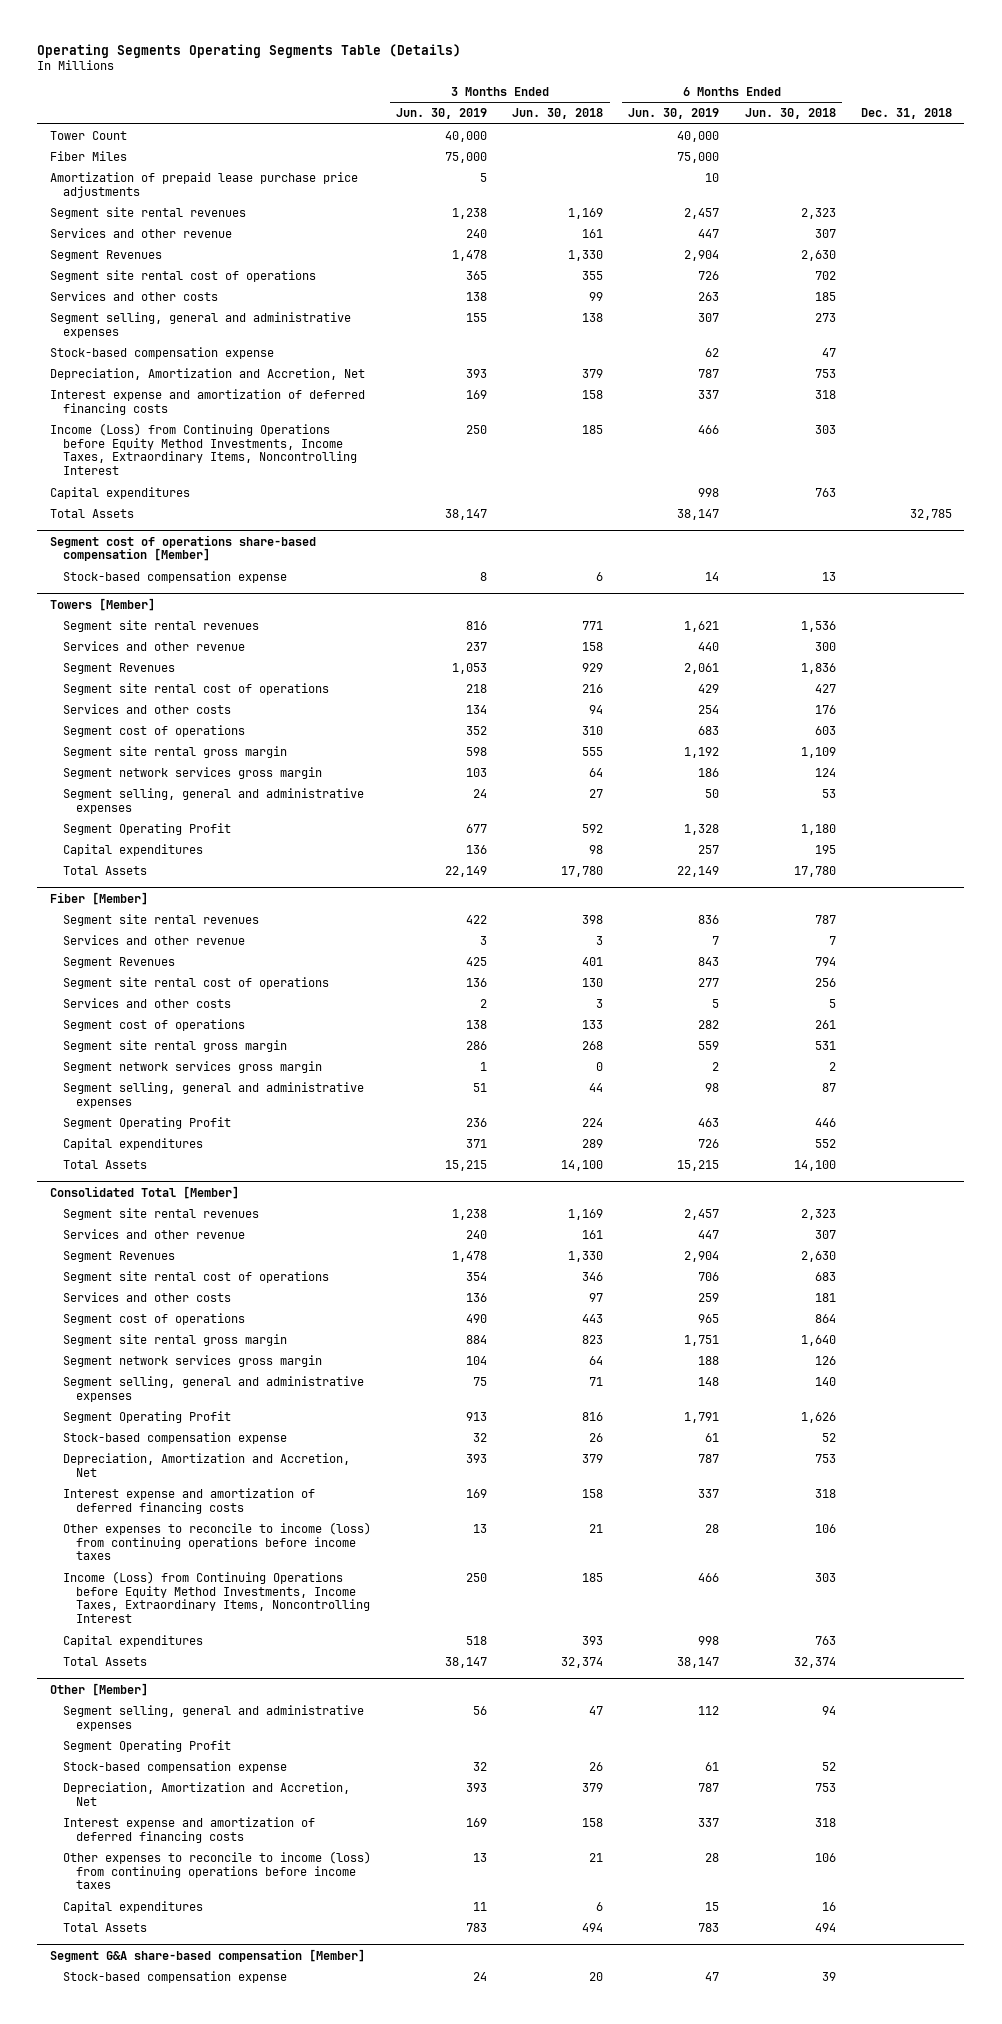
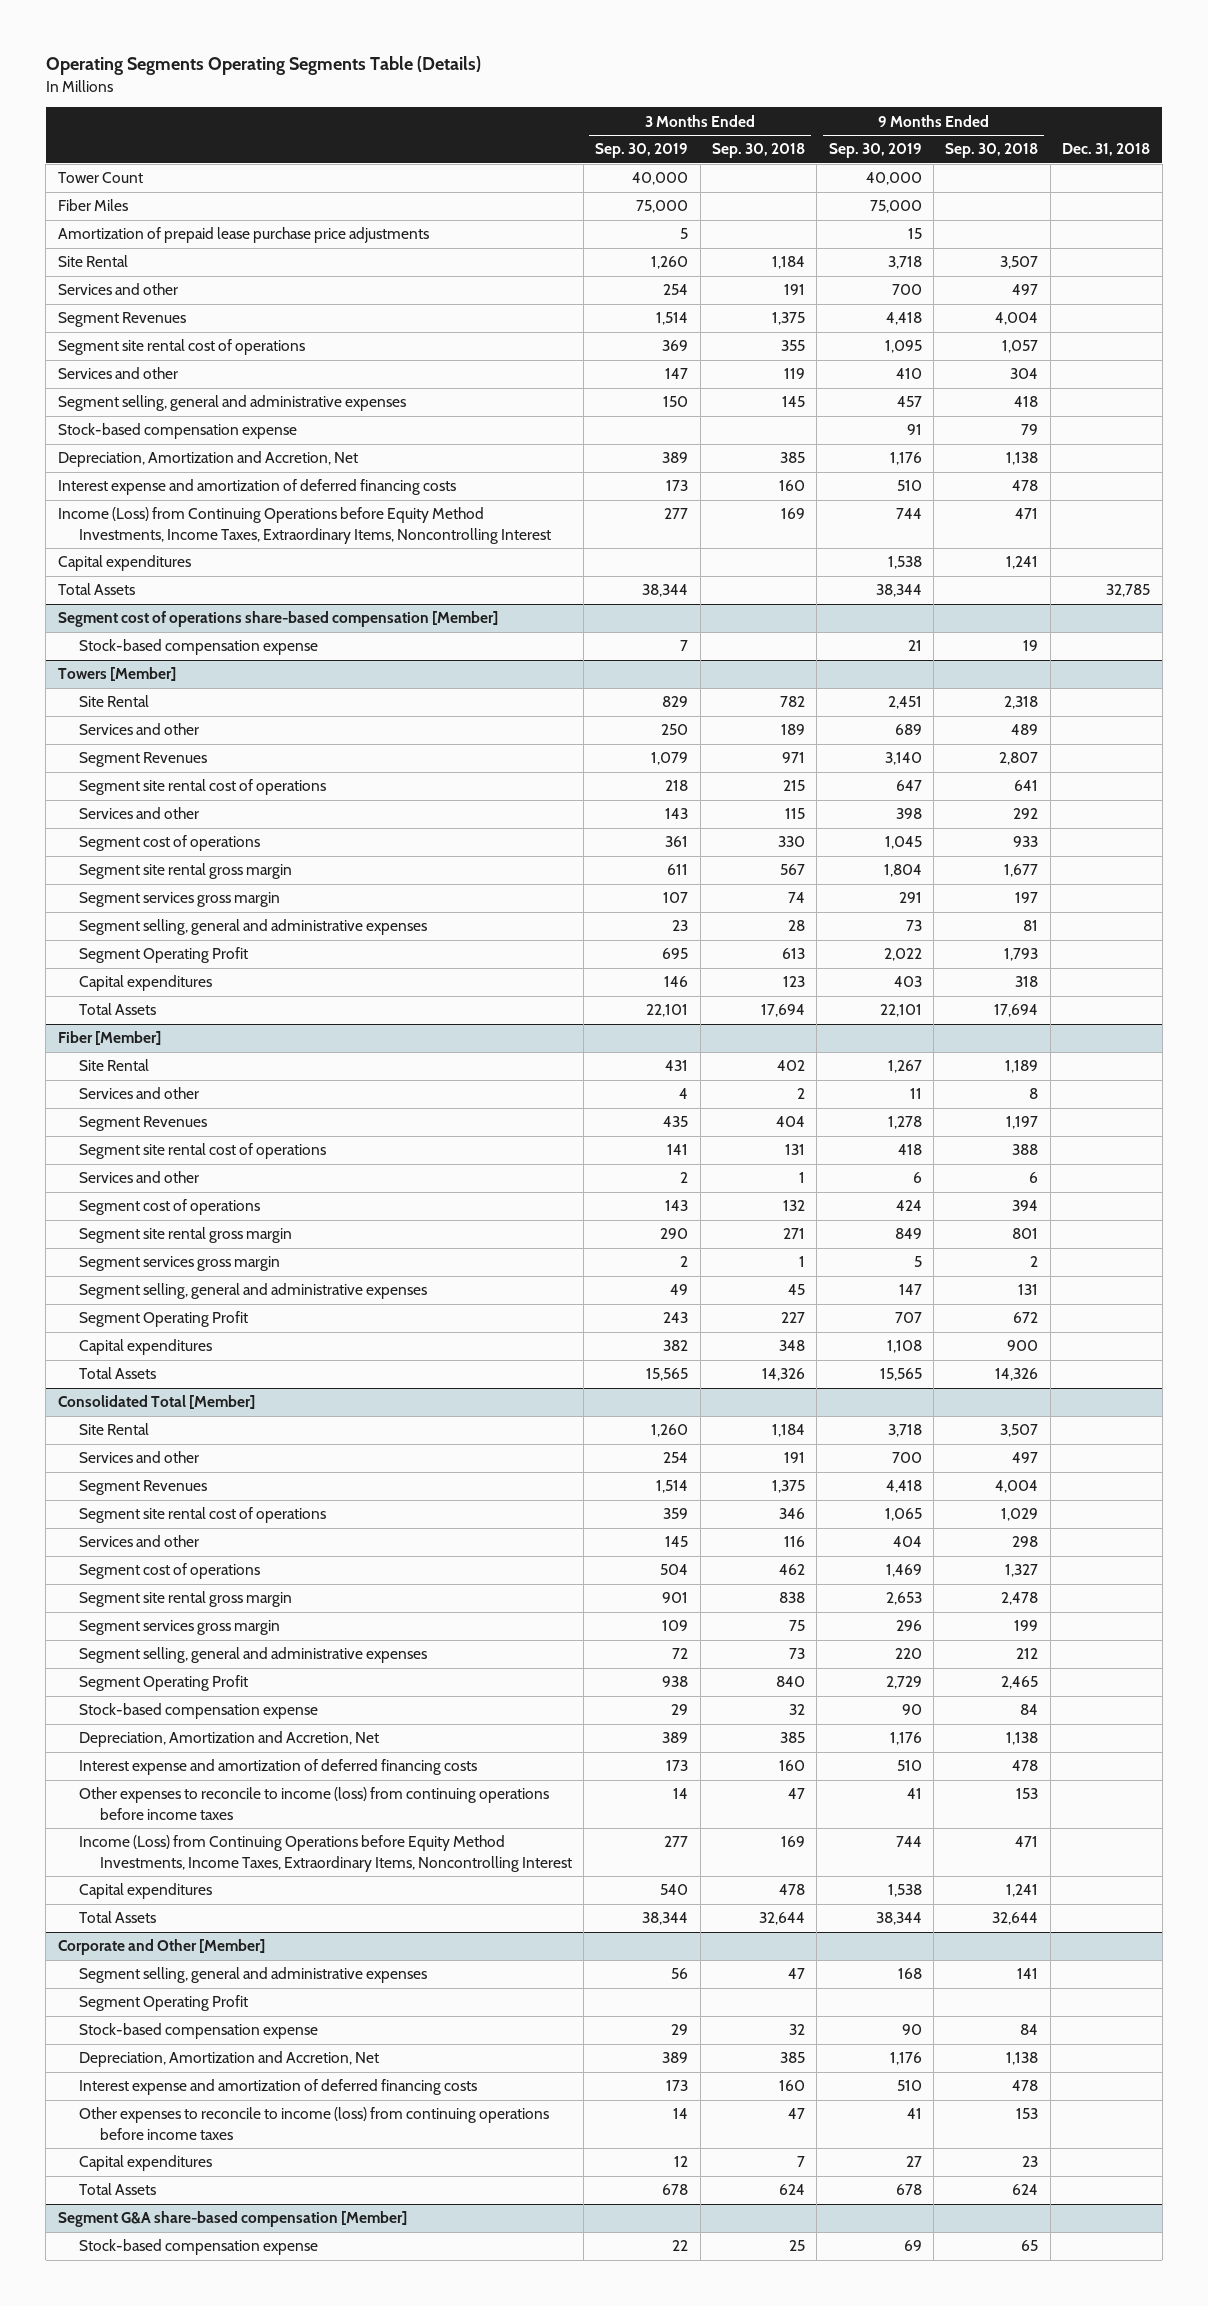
- | 3 Months Ended Jun. 30, 2019 | 3 Months Ended Jun. 30, 2018 | 6 Months Ended Jun. 30, 2019 | 6 Months Ended Jun. 30, 2018 | Dec. 31, 2018
+ | 3 Months Ended Sep. 30, 2019 | 3 Months Ended Sep. 30, 2018 | 9 Months Ended Sep. 30, 2019 | 9 Months Ended Sep. 30, 2018 | Dec. 31, 2018
- Segment site rental revenues | 1,238 | 1,169 | 2,457 | 2,323 |
- Services and other revenue | 240 | 161 | 447 | 307 |
+ Site Rental | 1,260 | 1,184 | 3,718 | 3,507 |
+ Services and other | 254 | 191 | 700 | 497 |
- Services and other costs | 138 | 99 | 263 | 185 |
+ Services and other | 147 | 119 | 410 | 304 |
@ Towers [Member]
- Segment site rental revenues | 816 | 771 | 1,621 | 1,536 |
- Services and other revenue | 237 | 158 | 440 | 300 |
+ Site Rental | 829 | 782 | 2,451 | 2,318 |
+ Services and other | 250 | 189 | 689 | 489 |
- Services and other costs | 134 | 94 | 254 | 176 |
+ Services and other | 143 | 115 | 398 | 292 |
- Segment network services gross margin | 103 | 64 | 186 | 124 |
+ Segment services gross margin | 107 | 74 | 291 | 197 |
@ Fiber [Member]
- Segment site rental revenues | 422 | 398 | 836 | 787 |
- Services and other revenue | 3 | 3 | 7 | 7 |
+ Site Rental | 431 | 402 | 1,267 | 1,189 |
+ Services and other | 4 | 2 | 11 | 8 |
- Services and other costs | 2 | 3 | 5 | 5 |
+ Services and other | 2 | 1 | 6 | 6 |
- Segment network services gross margin | 1 | 0 | 2 | 2 |
+ Segment services gross margin | 2 | 1 | 5 | 2 |
@ Consolidated Total [Member]
- Segment site rental revenues | 1,238 | 1,169 | 2,457 | 2,323 |
- Services and other revenue | 240 | 161 | 447 | 307 |
+ Site Rental | 1,260 | 1,184 | 3,718 | 3,507 |
+ Services and other | 254 | 191 | 700 | 497 |
- Services and other costs | 136 | 97 | 259 | 181 |
+ Services and other | 145 | 116 | 404 | 298 |
- Segment network services gross margin | 104 | 64 | 188 | 126 |
+ Segment services gross margin | 109 | 75 | 296 | 199 |
- Other [Member]
- Segment selling, general and administrative expenses | 56 | 47 | 112 | 94 |
- Segment Operating Profit
- Stock-based compensation expense | 32 | 26 | 61 | 52 |
- Depreciation, Amortization and Accretion, Net | 393 | 379 | 787 | 753 |
- Interest expense and amortization of deferred financing costs | 169 | 158 | 337 | 318 |
- Other expenses to reconcile to income (loss) from continuing operations before income taxes | 13 | 21 | 28 | 106 |
- Capital expenditures | 11 | 6 | 15 | 16 |
- Total Assets | 783 | 494 | 783 | 494 |
+ Corporate and Other [Member]
+ Segment selling, general and administrative expenses | 56 | 47 | 168 | 141 |
+ Segment Operating Profit
+ Stock-based compensation expense | 29 | 32 | 90 | 84 |
+ Depreciation, Amortization and Accretion, Net | 389 | 385 | 1,176 | 1,138 |
+ Interest expense and amortization of deferred financing costs | 173 | 160 | 510 | 478 |
+ Other expenses to reconcile to income (loss) from continuing operations before income taxes | 14 | 47 | 41 | 153 |
+ Capital expenditures | 12 | 7 | 27 | 23 |
+ Total Assets | 678 | 624 | 678 | 624 |

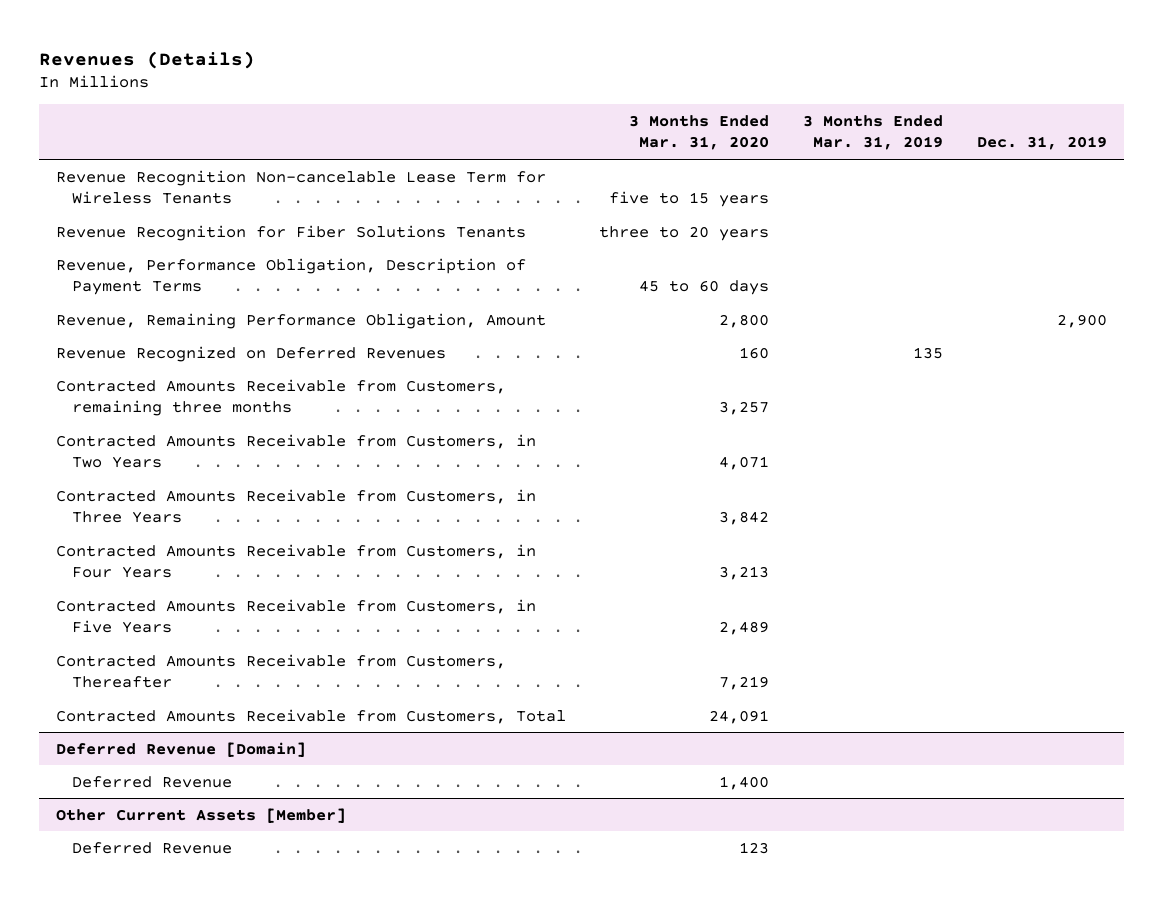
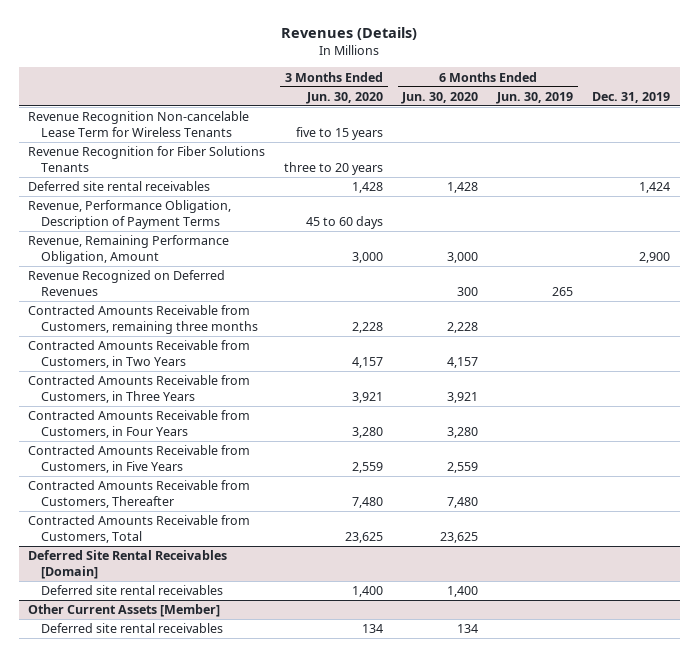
- | 3 Months Ended Mar. 31, 2020 | 3 Months Ended Mar. 31, 2019 | Dec. 31, 2019
+ | 3 Months Ended Jun. 30, 2020 | 6 Months Ended Jun. 30, 2020 | 6 Months Ended Jun. 30, 2019 | Dec. 31, 2019
+ Deferred site rental receivables | 1,428 | 1,428 | | 1,424
- Deferred Revenue [Domain]
- Deferred Revenue | 1,400 | |
+ Deferred Site Rental Receivables [Domain]
+ Deferred site rental receivables | 1,400 | 1,400 | |
@ Other Current Assets [Member]
- Deferred Revenue | 123 | |
+ Deferred site rental receivables | 134 | 134 | |

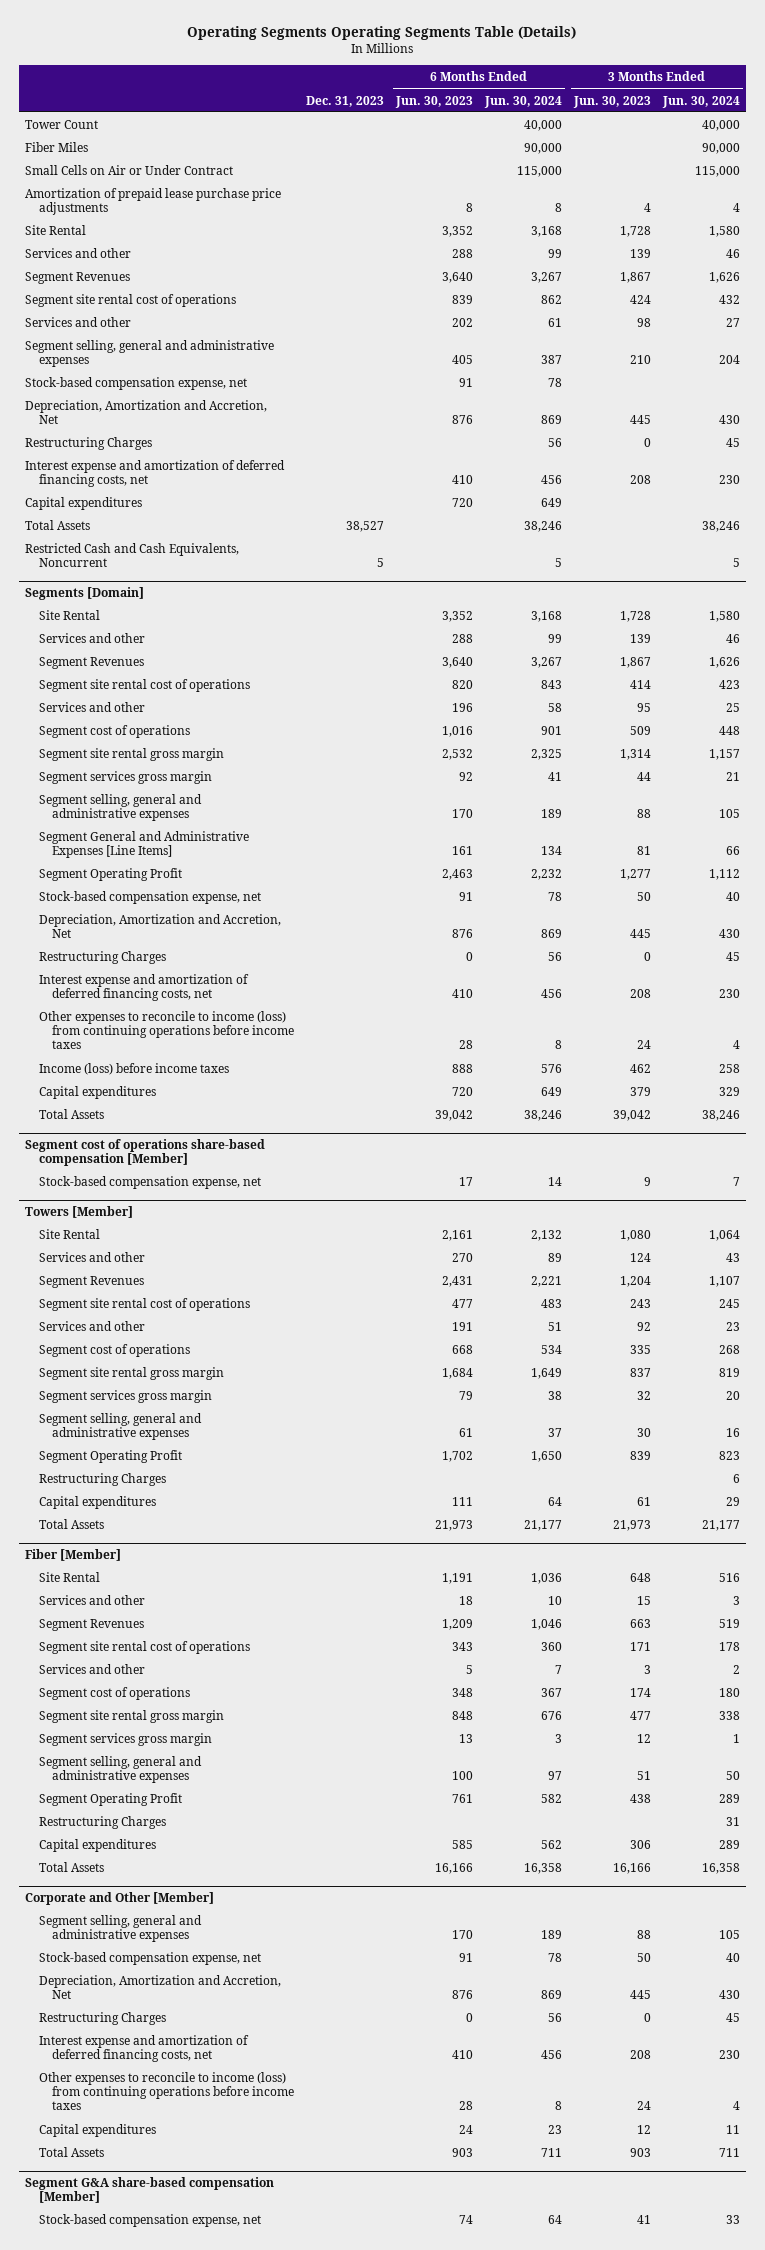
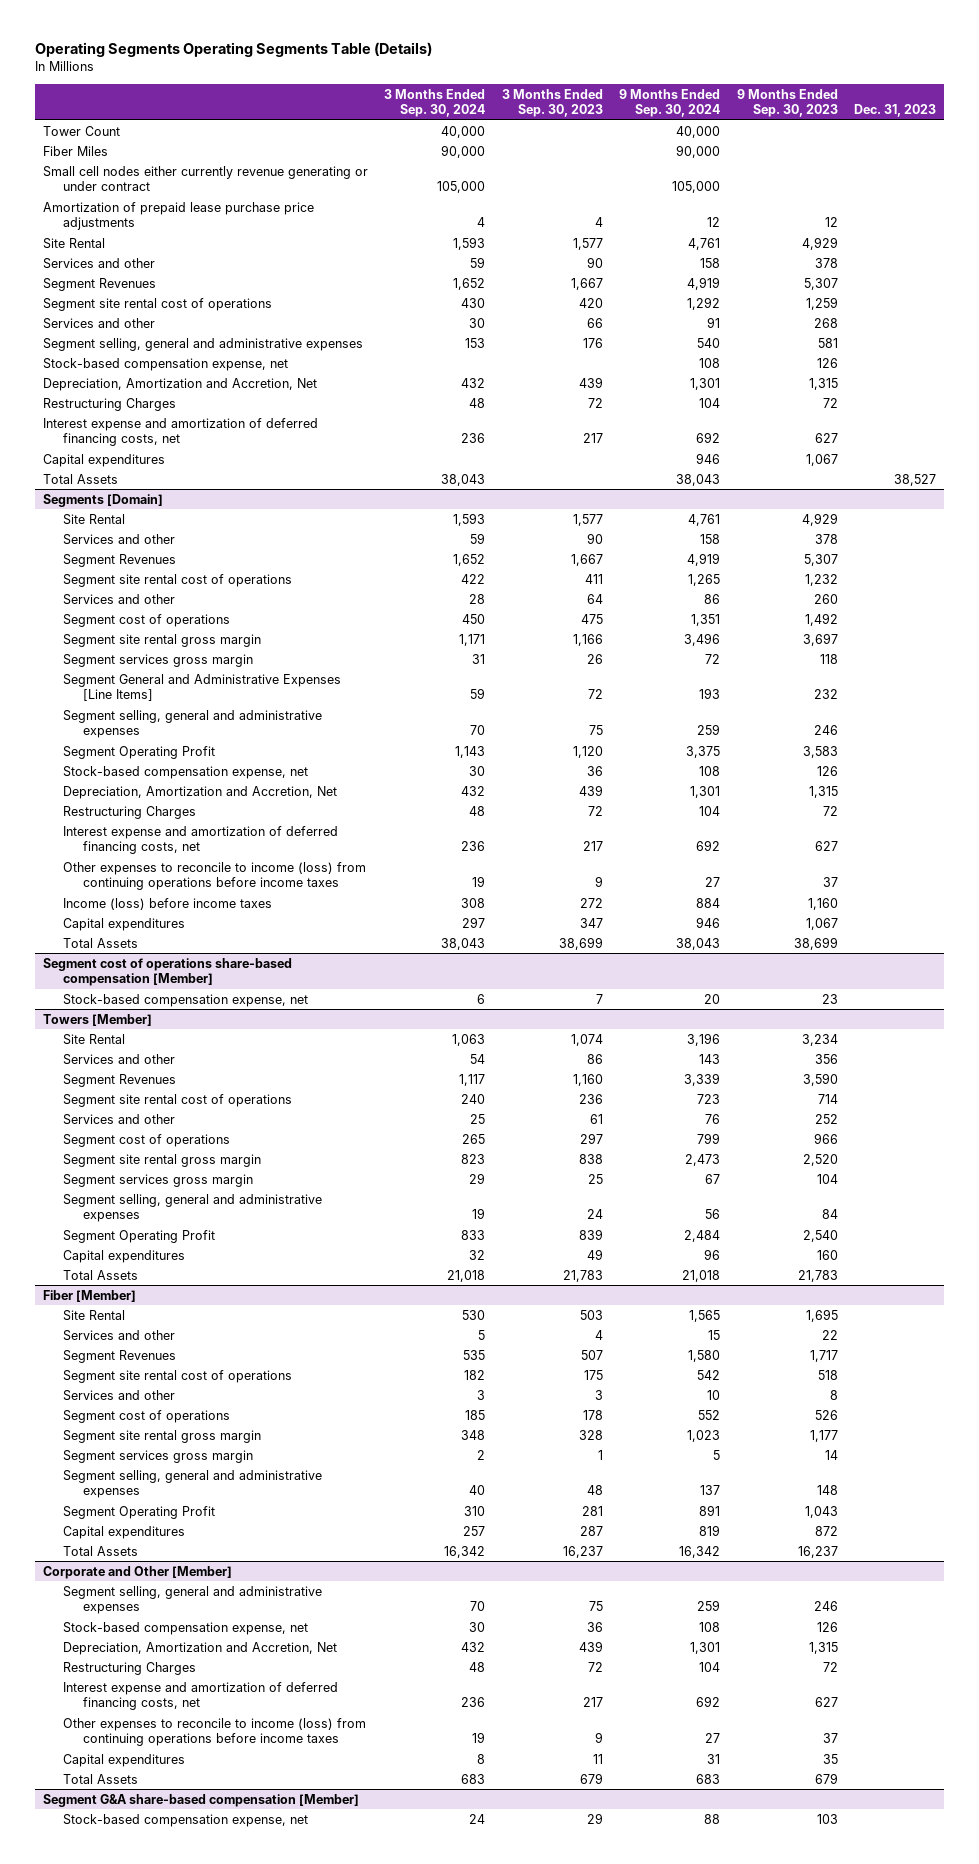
- | Dec. 31, 2023 | 6 Months Ended Jun. 30, 2023 | 6 Months Ended Jun. 30, 2024 | 3 Months Ended Jun. 30, 2023 | 3 Months Ended Jun. 30, 2024
+ | 3 Months Ended Sep. 30, 2024 | 3 Months Ended Sep. 30, 2023 | 9 Months Ended Sep. 30, 2024 | 9 Months Ended Sep. 30, 2023 | Dec. 31, 2023
- Small Cells on Air or Under Contract | | | 115,000 | | 115,000
+ Small cell nodes either currently revenue generating or under contract | 105,000 | | 105,000 | |
- Restricted Cash and Cash Equivalents, Noncurrent | 5 | | 5 | | 5
@ Segments [Domain]
moved down: Segment selling, general and administrative expenses | 70 | 75 | 259 | 246 |
@ Towers [Member]
- Restructuring Charges | | | | | 6
@ Fiber [Member]
- Restructuring Charges | | | | | 31

